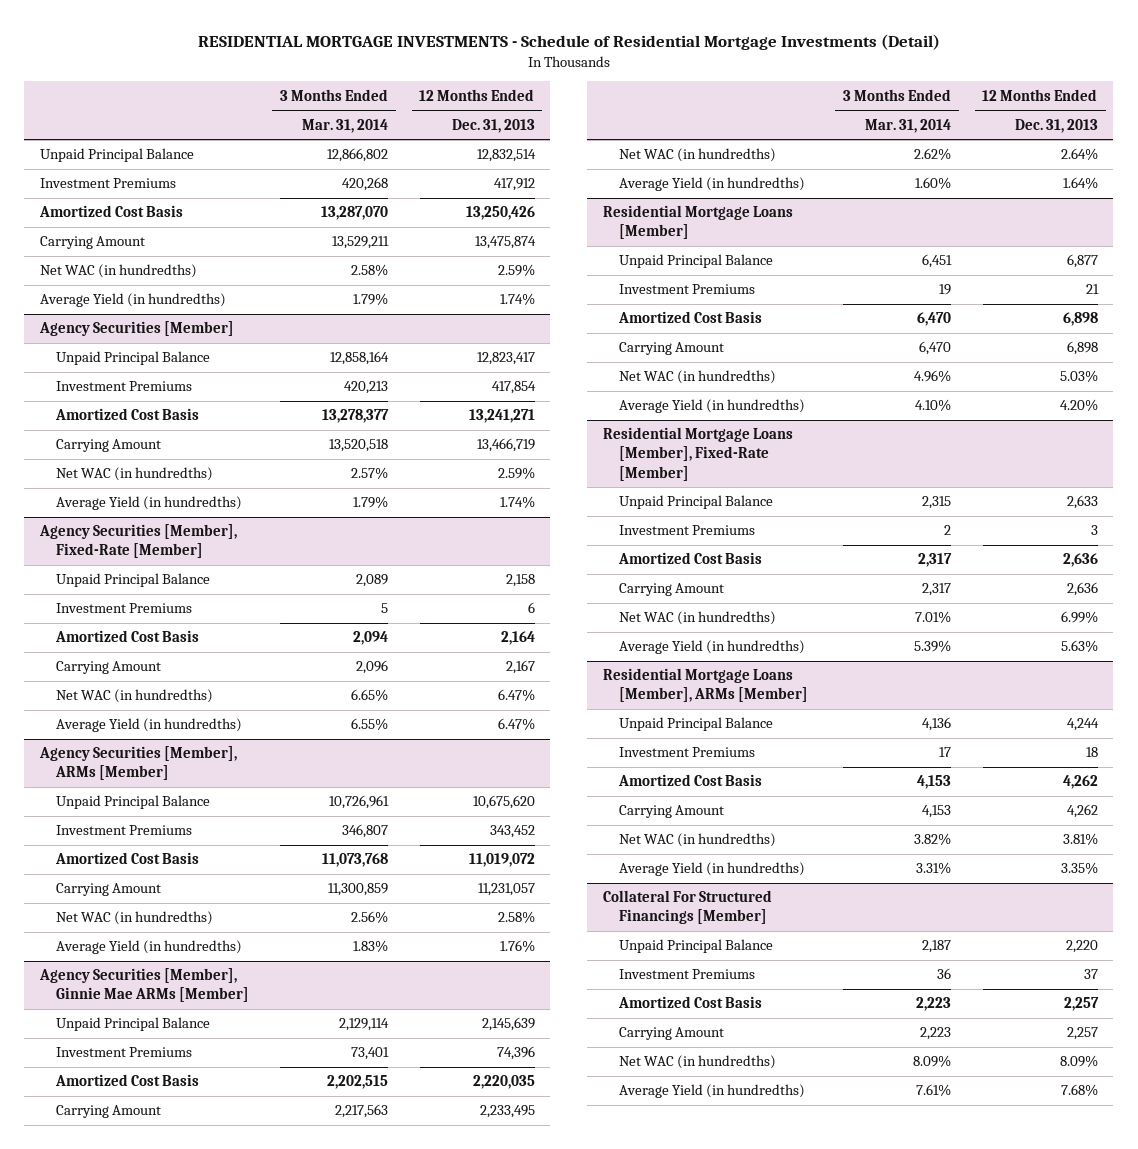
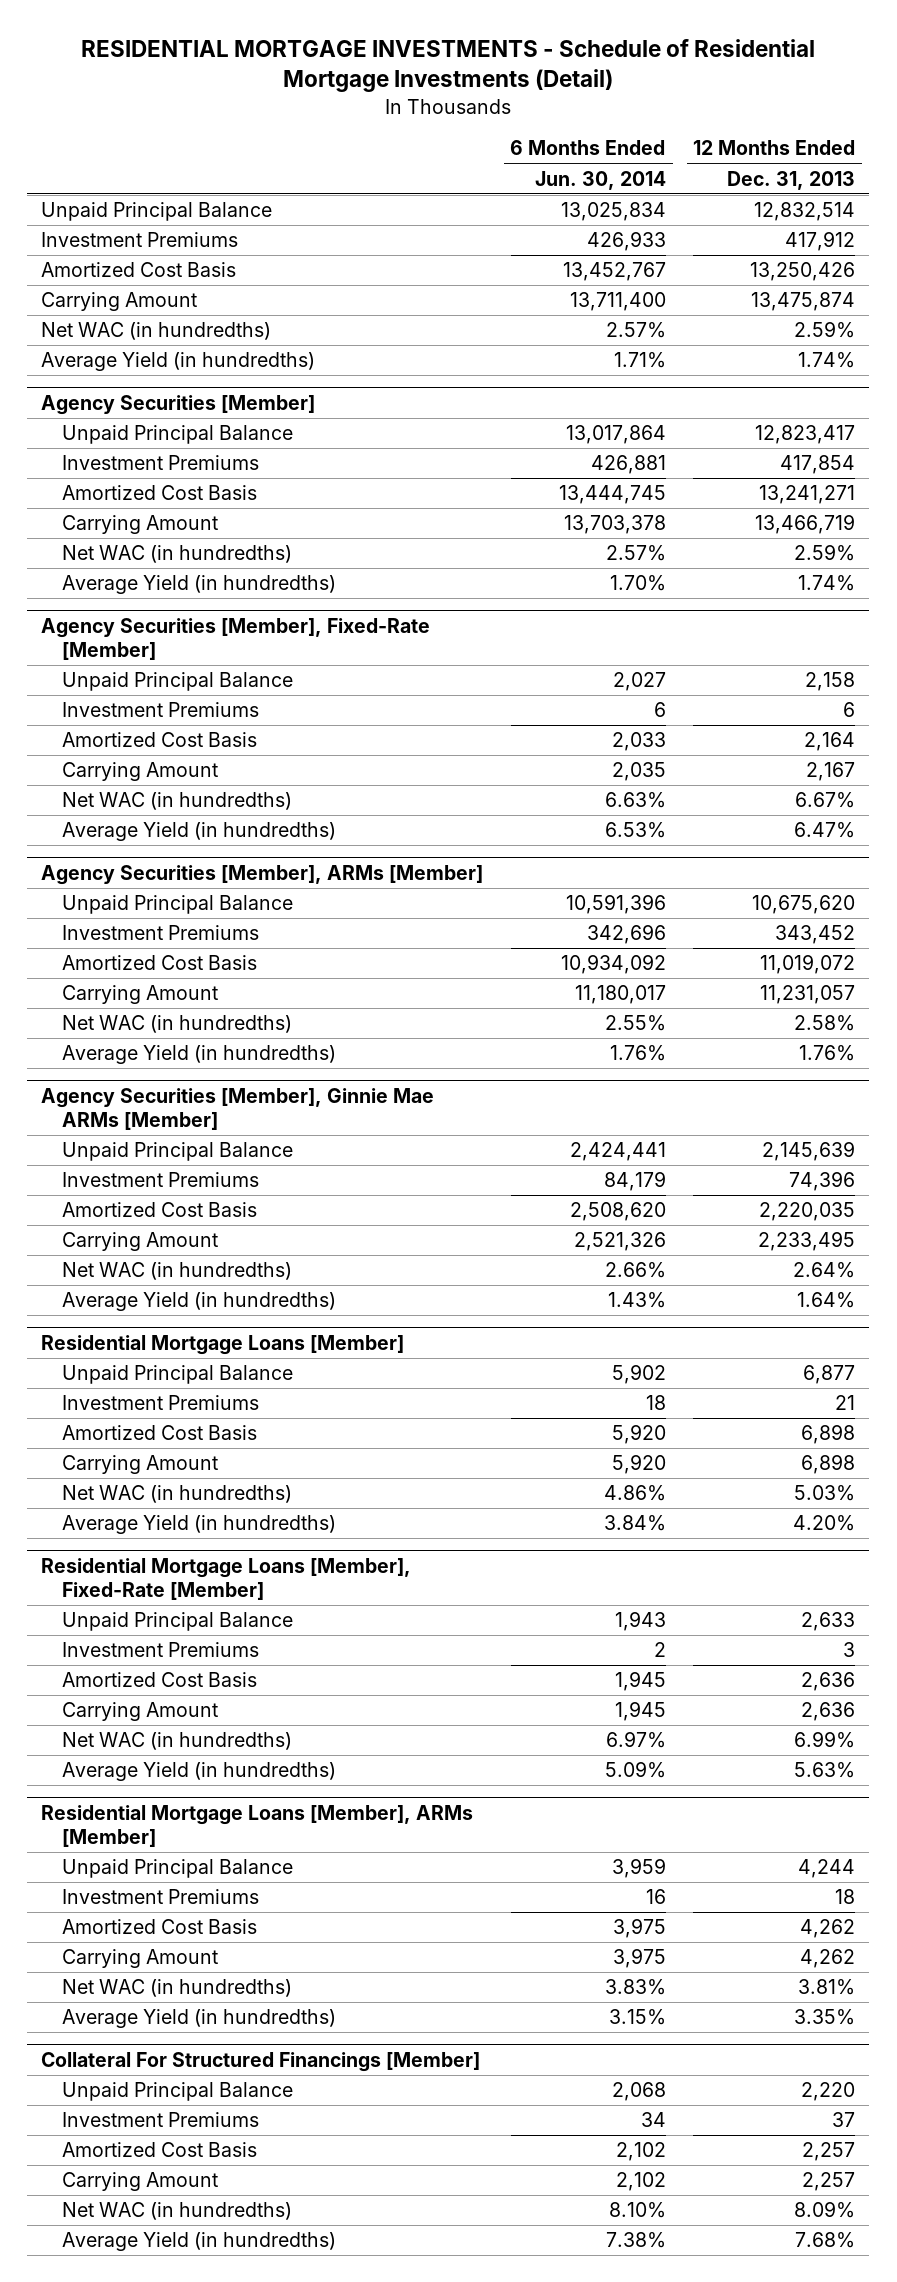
- | 3 Months Ended Mar. 31, 2014 | 12 Months Ended Dec. 31, 2013
+ | 6 Months Ended Jun. 30, 2014 | 12 Months Ended Dec. 31, 2013
@ Agency Securities [Member], Fixed-Rate [Member]
- Net WAC (in hundredths) | 6.65% | 6.47%
+ Net WAC (in hundredths) | 6.63% | 6.67%

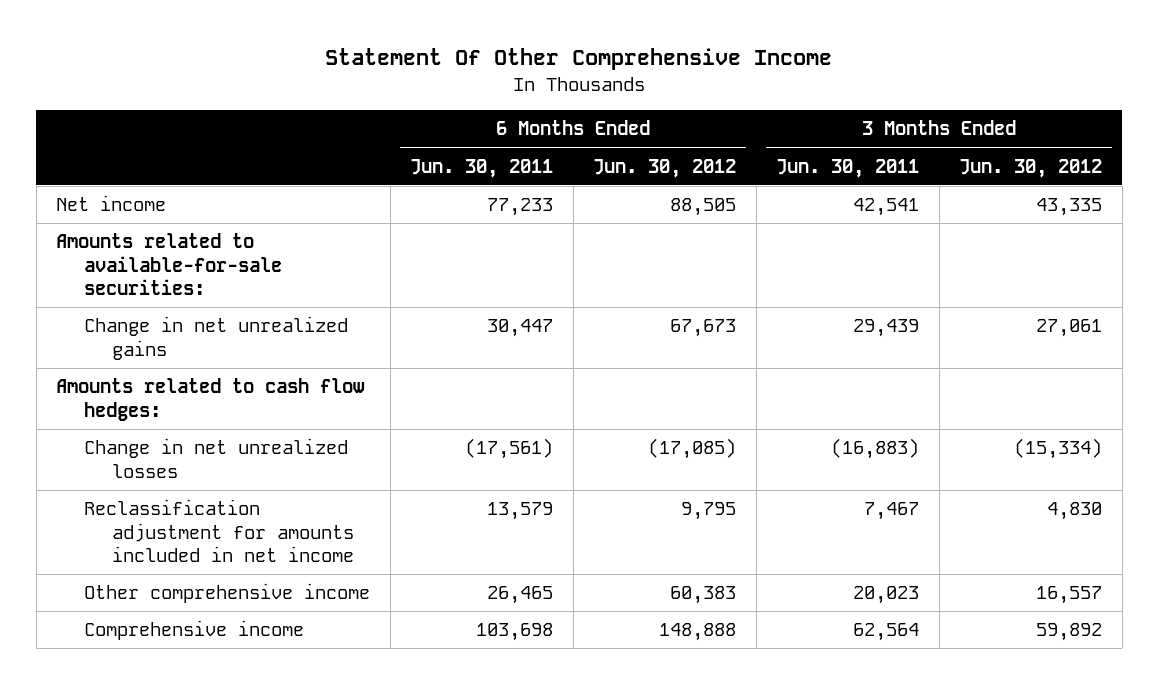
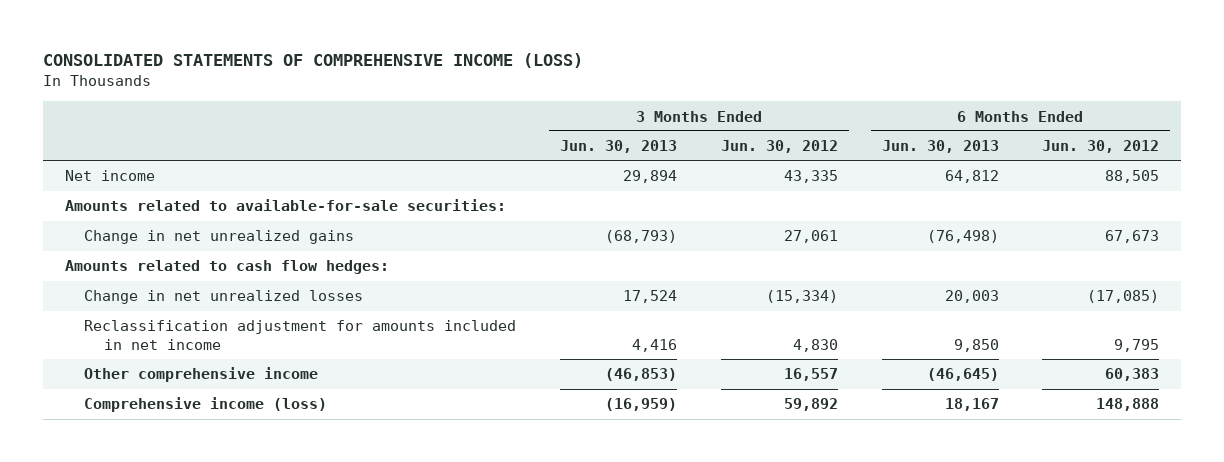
- Statement Of Other Comprehensive Income
+ CONSOLIDATED STATEMENTS OF COMPREHENSIVE INCOME (LOSS)
- | 6 Months Ended Jun. 30, 2011 | 6 Months Ended Jun. 30, 2012 | 3 Months Ended Jun. 30, 2011 | 3 Months Ended Jun. 30, 2012
+ | 3 Months Ended Jun. 30, 2013 | 3 Months Ended Jun. 30, 2012 | 6 Months Ended Jun. 30, 2013 | 6 Months Ended Jun. 30, 2012
- Comprehensive income | 103,698 | 148,888 | 62,564 | 59,892
+ Comprehensive income (loss) | (16,959) | 59,892 | 18,167 | 148,888

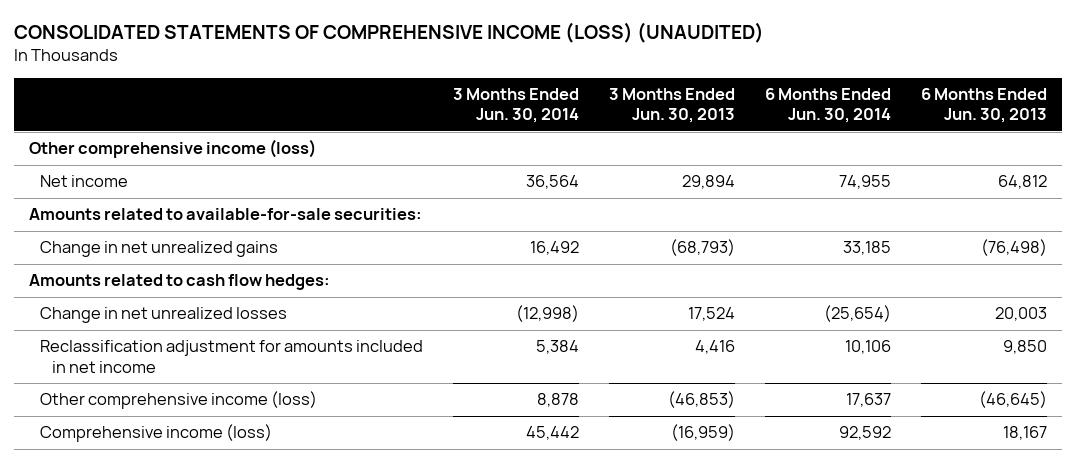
- CONSOLIDATED STATEMENTS OF COMPREHENSIVE INCOME (LOSS)
+ CONSOLIDATED STATEMENTS OF COMPREHENSIVE INCOME (LOSS) (UNAUDITED)
- | 3 Months Ended Jun. 30, 2013 | 3 Months Ended Jun. 30, 2012 | 6 Months Ended Jun. 30, 2013 | 6 Months Ended Jun. 30, 2012
+ | 3 Months Ended Jun. 30, 2014 | 3 Months Ended Jun. 30, 2013 | 6 Months Ended Jun. 30, 2014 | 6 Months Ended Jun. 30, 2013
+ Other comprehensive income (loss)
- Other comprehensive income | (46,853) | 16,557 | (46,645) | 60,383
+ Other comprehensive income (loss) | 8,878 | (46,853) | 17,637 | (46,645)

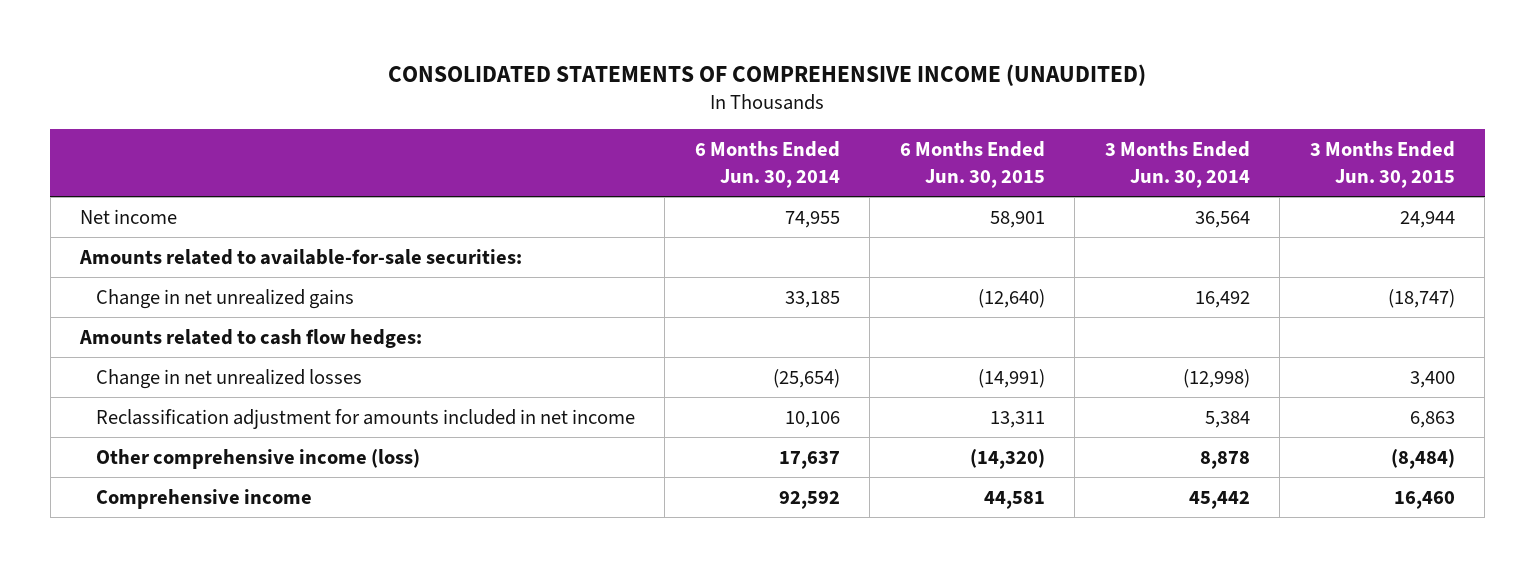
- CONSOLIDATED STATEMENTS OF COMPREHENSIVE INCOME (LOSS) (UNAUDITED)
+ CONSOLIDATED STATEMENTS OF COMPREHENSIVE INCOME (UNAUDITED)
- | 3 Months Ended Jun. 30, 2014 | 3 Months Ended Jun. 30, 2013 | 6 Months Ended Jun. 30, 2014 | 6 Months Ended Jun. 30, 2013
+ | 6 Months Ended Jun. 30, 2014 | 6 Months Ended Jun. 30, 2015 | 3 Months Ended Jun. 30, 2014 | 3 Months Ended Jun. 30, 2015
- Other comprehensive income (loss)
- Comprehensive income (loss) | 45,442 | (16,959) | 92,592 | 18,167
+ Comprehensive income | 92,592 | 44,581 | 45,442 | 16,460

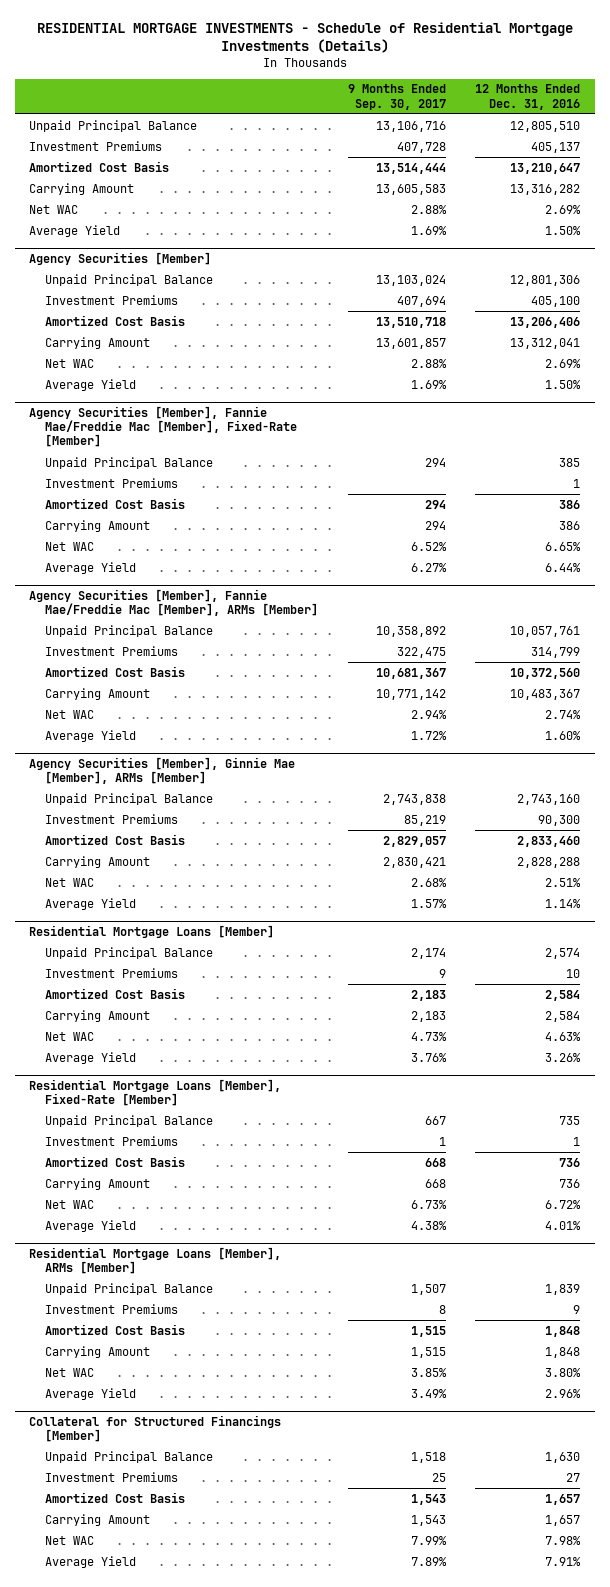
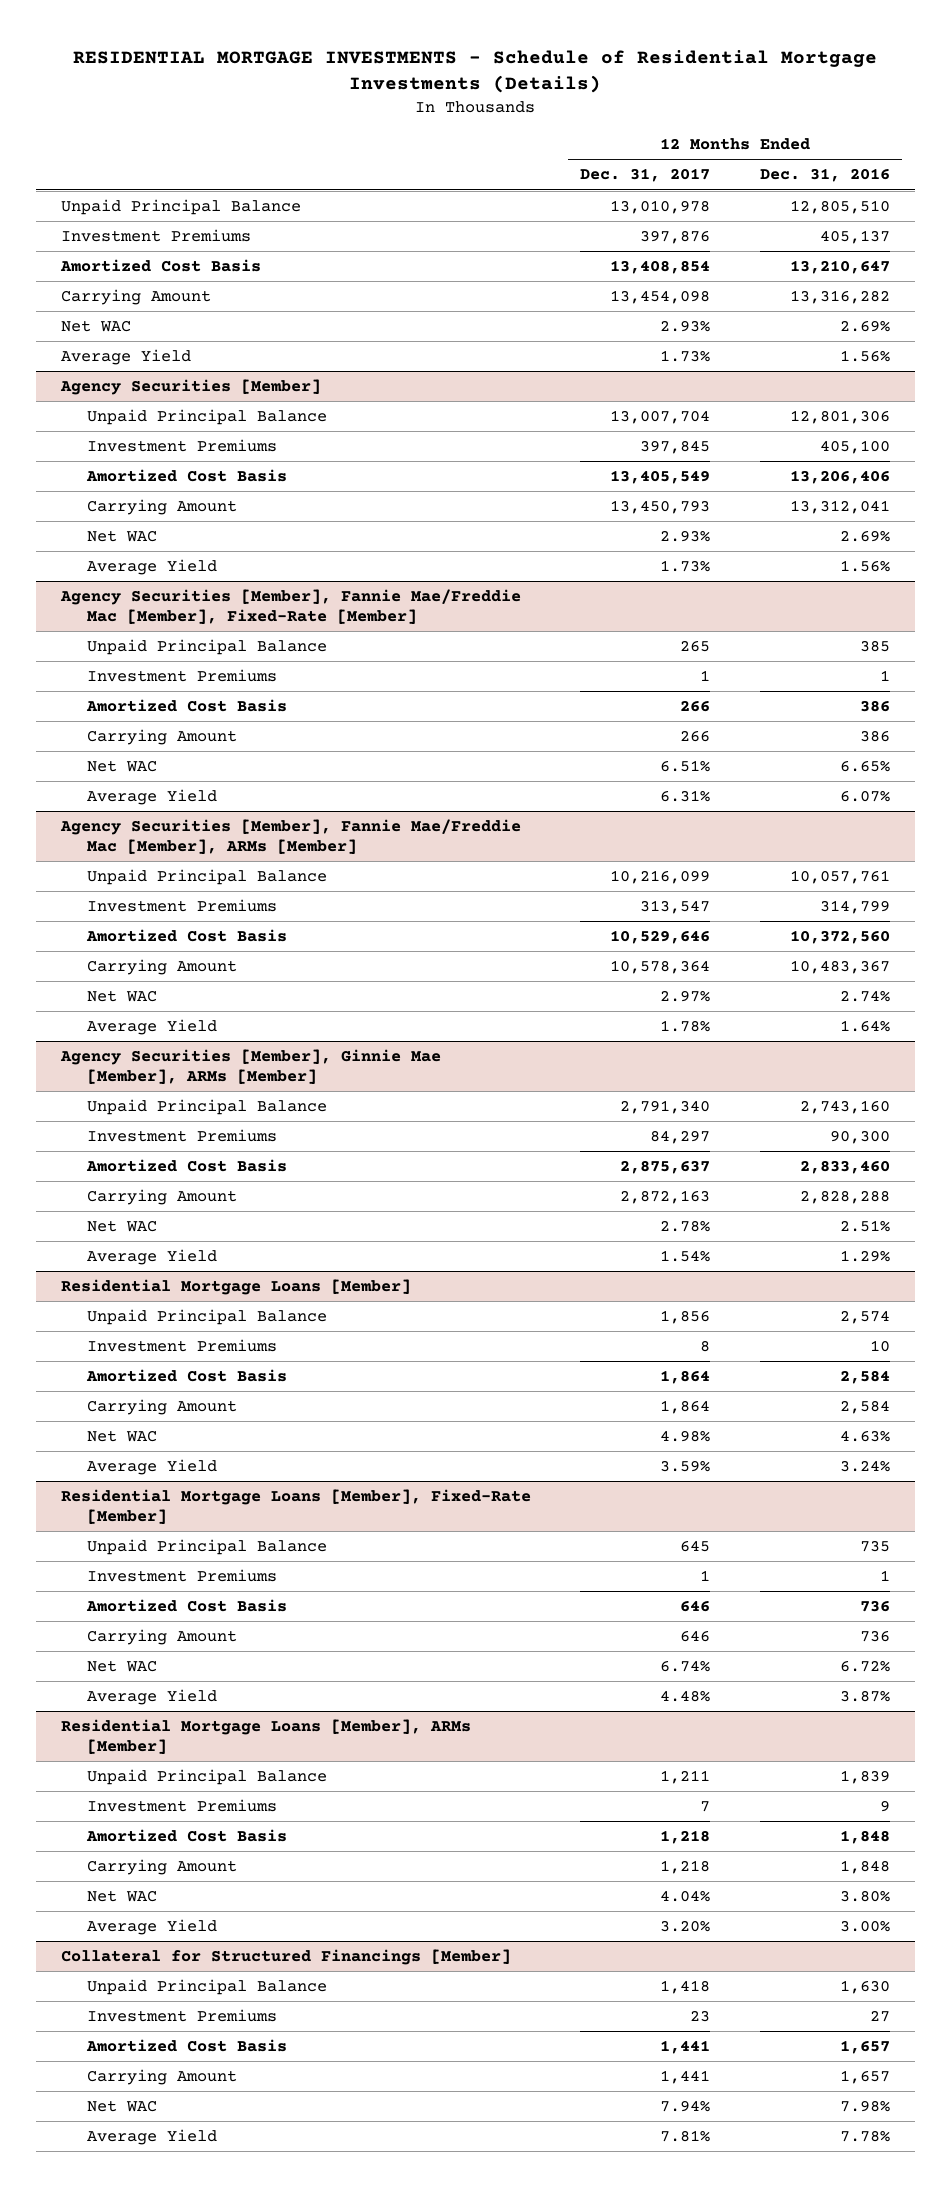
- | 9 Months Ended Sep. 30, 2017 | 12 Months Ended Dec. 31, 2016
+ | 12 Months Ended Dec. 31, 2017 | 12 Months Ended Dec. 31, 2016
- Average Yield | 1.69% | 1.50%
+ Average Yield | 1.73% | 1.56%
@ Agency Securities [Member]
- Average Yield | 1.69% | 1.50%
+ Average Yield | 1.73% | 1.56%
@ Agency Securities [Member], Fannie Mae/Freddie Mac [Member], Fixed-Rate [Member]
- Average Yield | 6.27% | 6.44%
+ Average Yield | 6.31% | 6.07%
@ Agency Securities [Member], Fannie Mae/Freddie Mac [Member], ARMs [Member]
- Average Yield | 1.72% | 1.60%
+ Average Yield | 1.78% | 1.64%
@ Agency Securities [Member], Ginnie Mae [Member], ARMs [Member]
- Average Yield | 1.57% | 1.14%
+ Average Yield | 1.54% | 1.29%
@ Residential Mortgage Loans [Member]
- Average Yield | 3.76% | 3.26%
+ Average Yield | 3.59% | 3.24%
@ Residential Mortgage Loans [Member], Fixed-Rate [Member]
- Average Yield | 4.38% | 4.01%
+ Average Yield | 4.48% | 3.87%
@ Residential Mortgage Loans [Member], ARMs [Member]
- Average Yield | 3.49% | 2.96%
+ Average Yield | 3.20% | 3.00%
@ Collateral for Structured Financings [Member]
- Average Yield | 7.89% | 7.91%
+ Average Yield | 7.81% | 7.78%

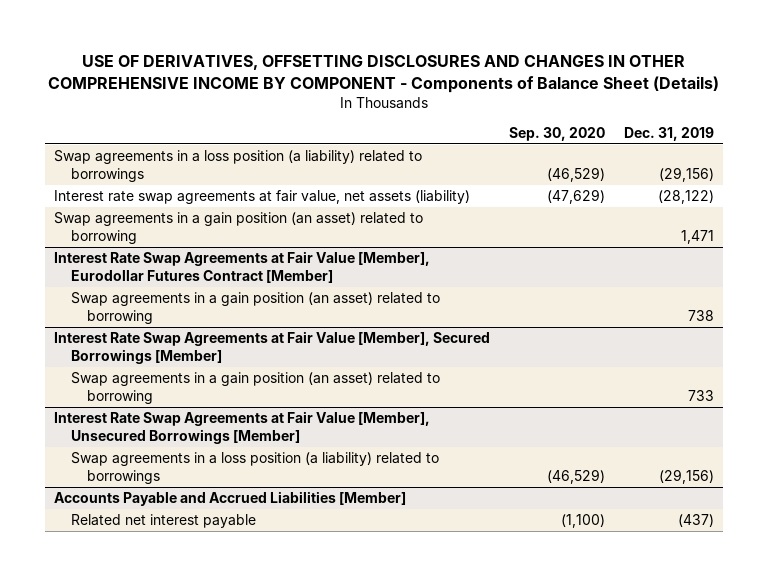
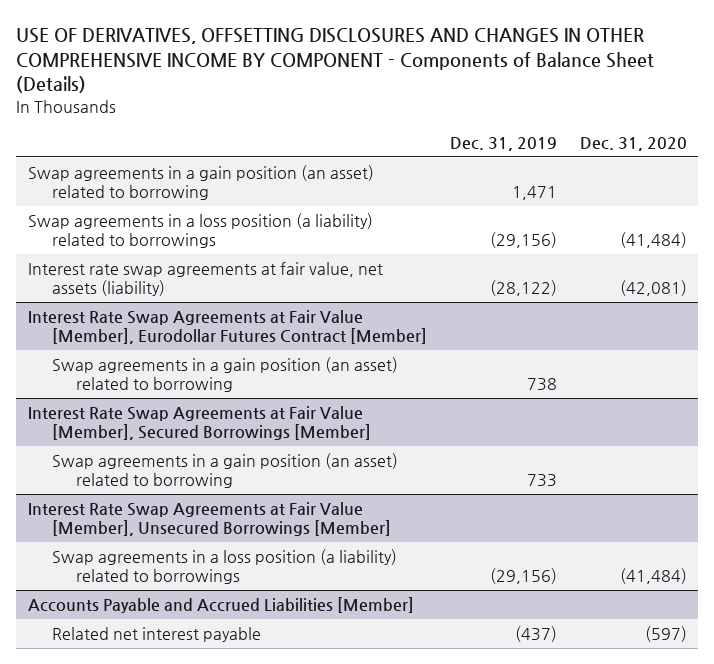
- | Sep. 30, 2020 | Dec. 31, 2019
+ | Dec. 31, 2019 | Dec. 31, 2020
moved up: Swap agreements in a gain position (an asset) related to borrowing | 1,471 |

